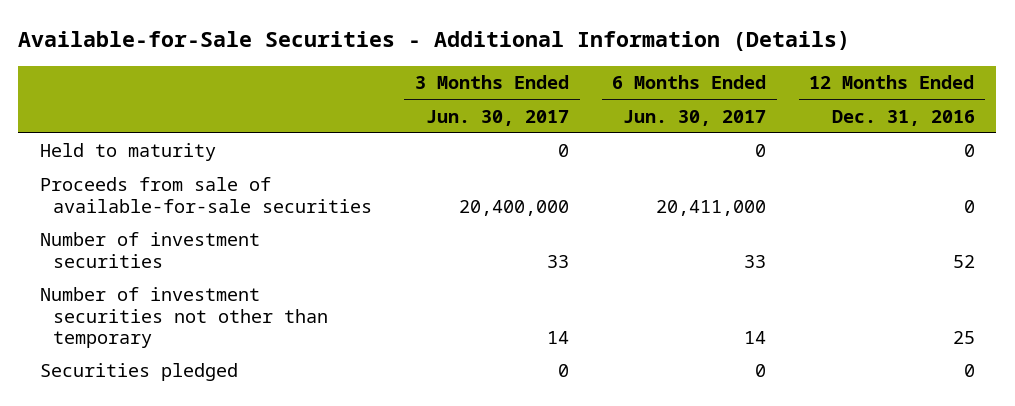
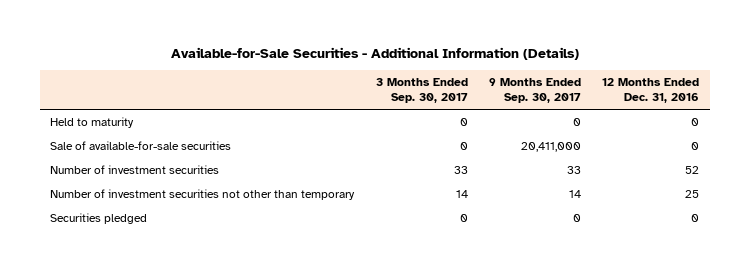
- | 3 Months Ended Jun. 30, 2017 | 6 Months Ended Jun. 30, 2017 | 12 Months Ended Dec. 31, 2016
+ | 3 Months Ended Sep. 30, 2017 | 9 Months Ended Sep. 30, 2017 | 12 Months Ended Dec. 31, 2016
- Proceeds from sale of available-for-sale securities | 20,400,000 | 20,411,000 | 0
+ Sale of available-for-sale securities | 0 | 20,411,000 | 0

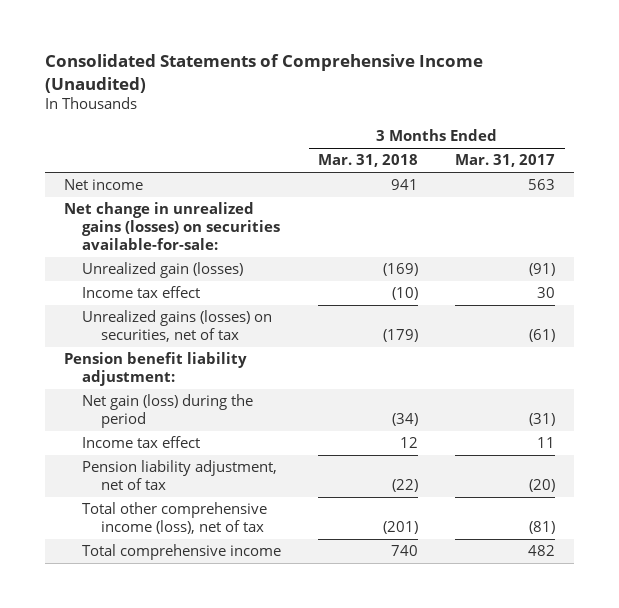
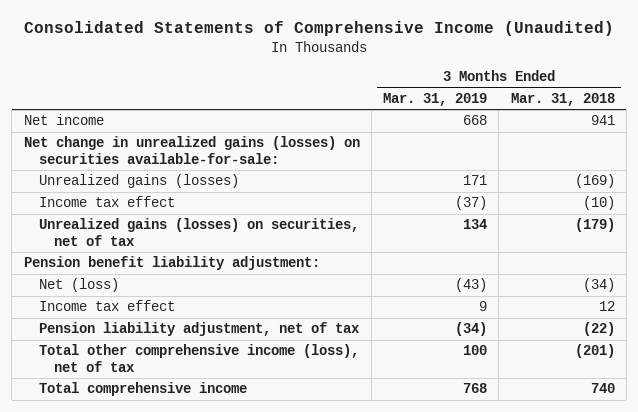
- | 3 Months Ended Mar. 31, 2018 | 3 Months Ended Mar. 31, 2017
+ | 3 Months Ended Mar. 31, 2019 | 3 Months Ended Mar. 31, 2018
- Unrealized gain (losses) | (169) | (91)
+ Unrealized gains (losses) | 171 | (169)
- Net gain (loss) during the period | (34) | (31)
+ Net (loss) | (43) | (34)

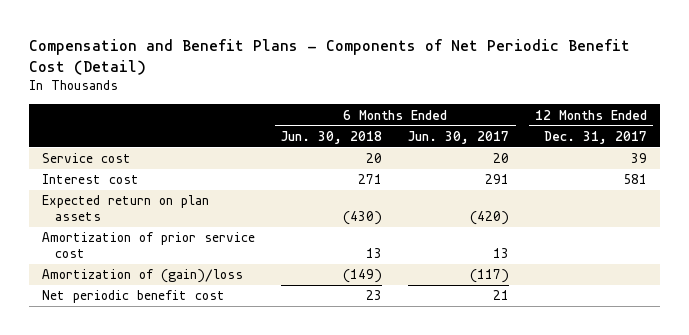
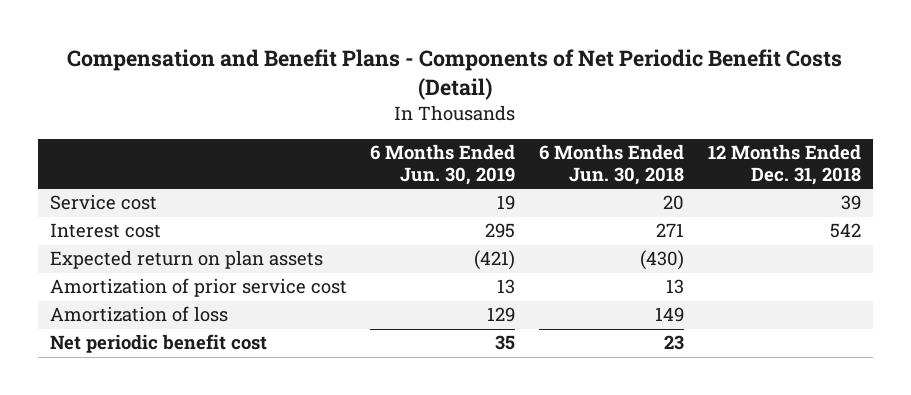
- Compensation and Benefit Plans - Components of Net Periodic Benefit Cost (Detail)
+ Compensation and Benefit Plans - Components of Net Periodic Benefit Costs (Detail)
- | 6 Months Ended Jun. 30, 2018 | 6 Months Ended Jun. 30, 2017 | 12 Months Ended Dec. 31, 2017
+ | 6 Months Ended Jun. 30, 2019 | 6 Months Ended Jun. 30, 2018 | 12 Months Ended Dec. 31, 2018
- Amortization of (gain)/loss | (149) | (117) |
+ Amortization of loss | 129 | 149 |

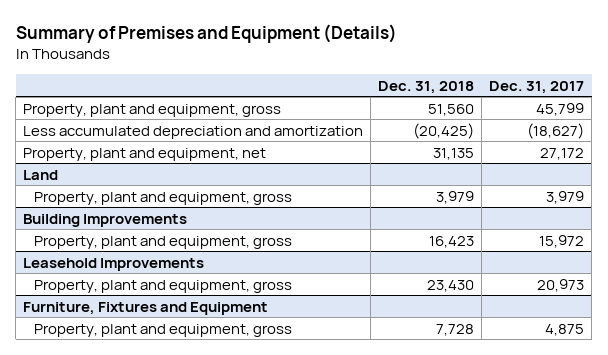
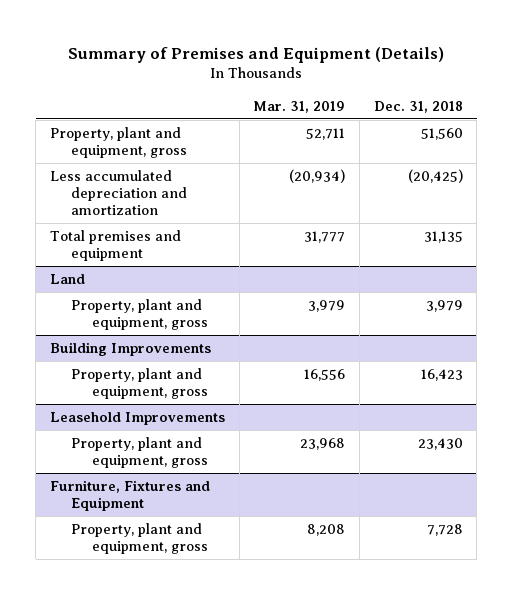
- | Dec. 31, 2018 | Dec. 31, 2017
+ | Mar. 31, 2019 | Dec. 31, 2018
- Property, plant and equipment, net | 31,135 | 27,172
+ Total premises and equipment | 31,777 | 31,135

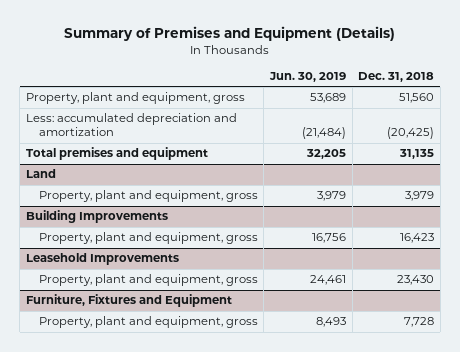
- | Mar. 31, 2019 | Dec. 31, 2018
+ | Jun. 30, 2019 | Dec. 31, 2018
- Less accumulated depreciation and amortization | (20,934) | (20,425)
+ Less: accumulated depreciation and amortization | (21,484) | (20,425)

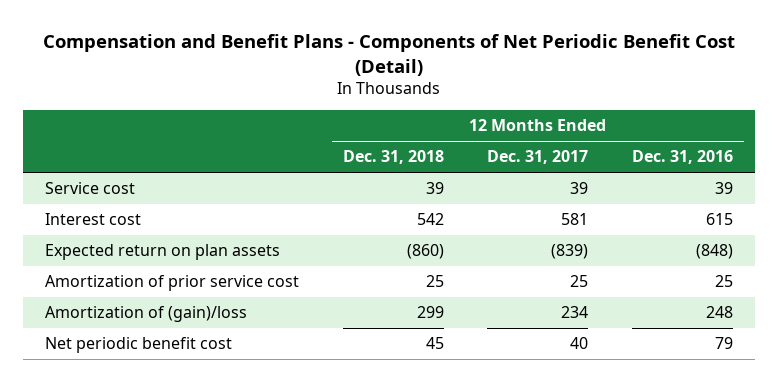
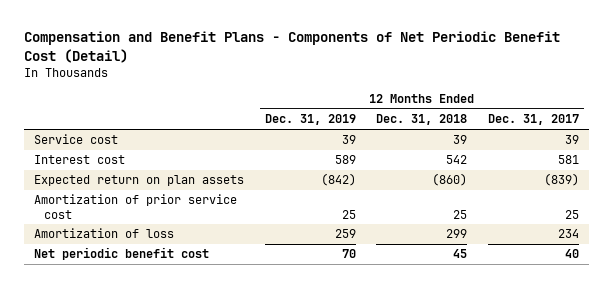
- | 12 Months Ended Dec. 31, 2018 | 12 Months Ended Dec. 31, 2017 | 12 Months Ended Dec. 31, 2016
+ | 12 Months Ended Dec. 31, 2019 | 12 Months Ended Dec. 31, 2018 | 12 Months Ended Dec. 31, 2017
- Amortization of (gain)/loss | 299 | 234 | 248
+ Amortization of loss | 259 | 299 | 234

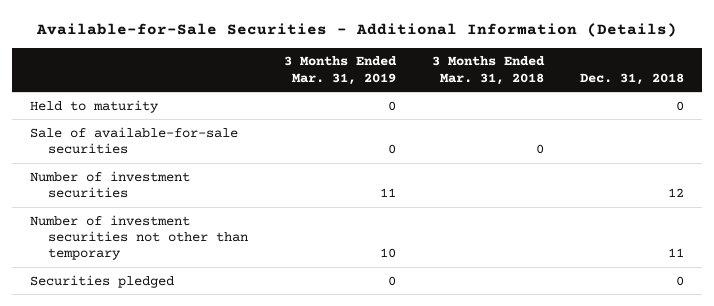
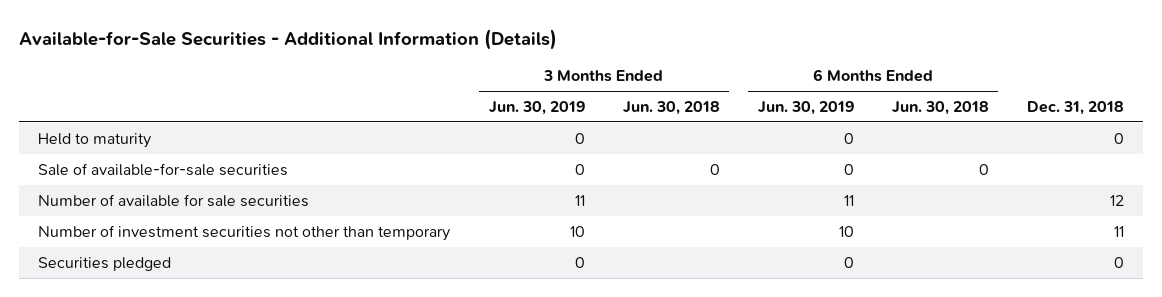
- | 3 Months Ended Mar. 31, 2019 | 3 Months Ended Mar. 31, 2018 | Dec. 31, 2018
+ | 3 Months Ended Jun. 30, 2019 | 3 Months Ended Jun. 30, 2018 | 6 Months Ended Jun. 30, 2019 | 6 Months Ended Jun. 30, 2018 | Dec. 31, 2018
- Number of investment securities | 11 | | 12
+ Number of available for sale securities | 11 | | 11 | | 12

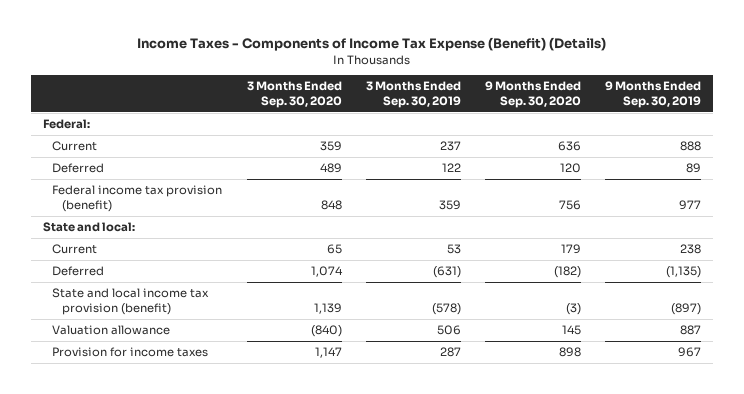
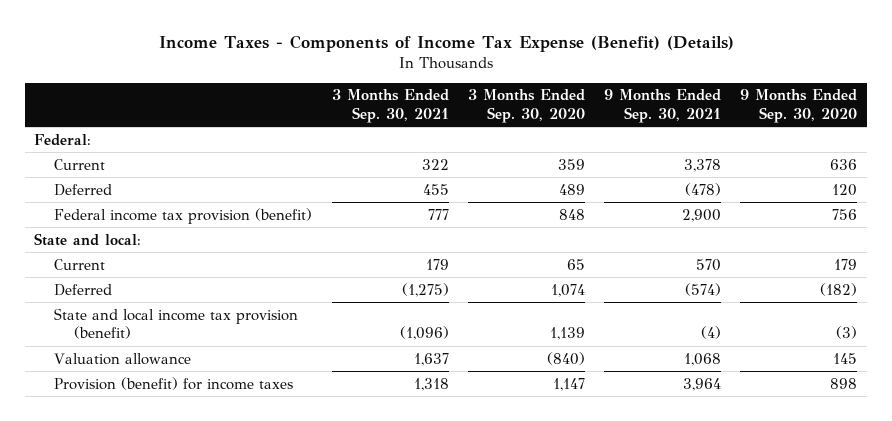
- | 3 Months Ended Sep. 30, 2020 | 3 Months Ended Sep. 30, 2019 | 9 Months Ended Sep. 30, 2020 | 9 Months Ended Sep. 30, 2019
+ | 3 Months Ended Sep. 30, 2021 | 3 Months Ended Sep. 30, 2020 | 9 Months Ended Sep. 30, 2021 | 9 Months Ended Sep. 30, 2020
- Provision for income taxes | 1,147 | 287 | 898 | 967
+ Provision (benefit) for income taxes | 1,318 | 1,147 | 3,964 | 898

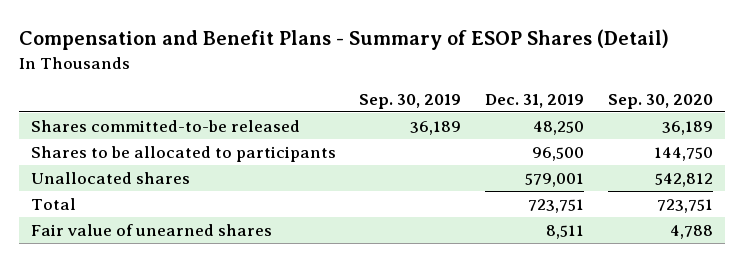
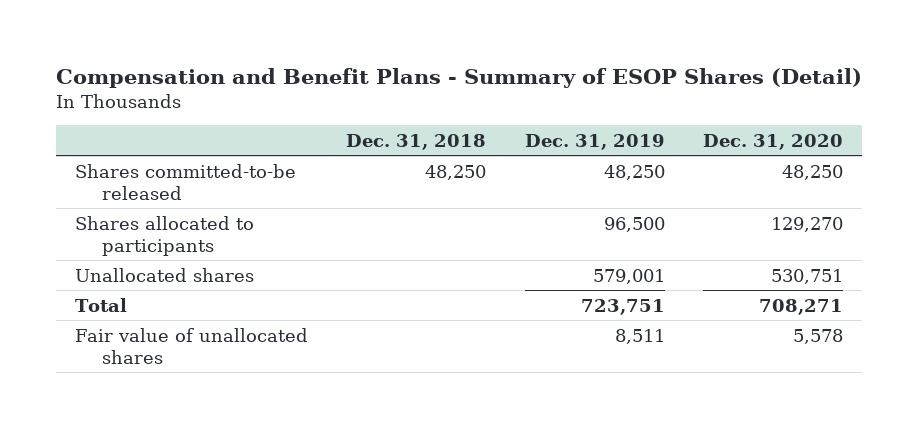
- | Sep. 30, 2019 | Dec. 31, 2019 | Sep. 30, 2020
+ | Dec. 31, 2018 | Dec. 31, 2019 | Dec. 31, 2020
- Shares to be allocated to participants | | 96,500 | 144,750
+ Shares allocated to participants | | 96,500 | 129,270
- Fair value of unearned shares | | 8,511 | 4,788
+ Fair value of unallocated shares | | 8,511 | 5,578

